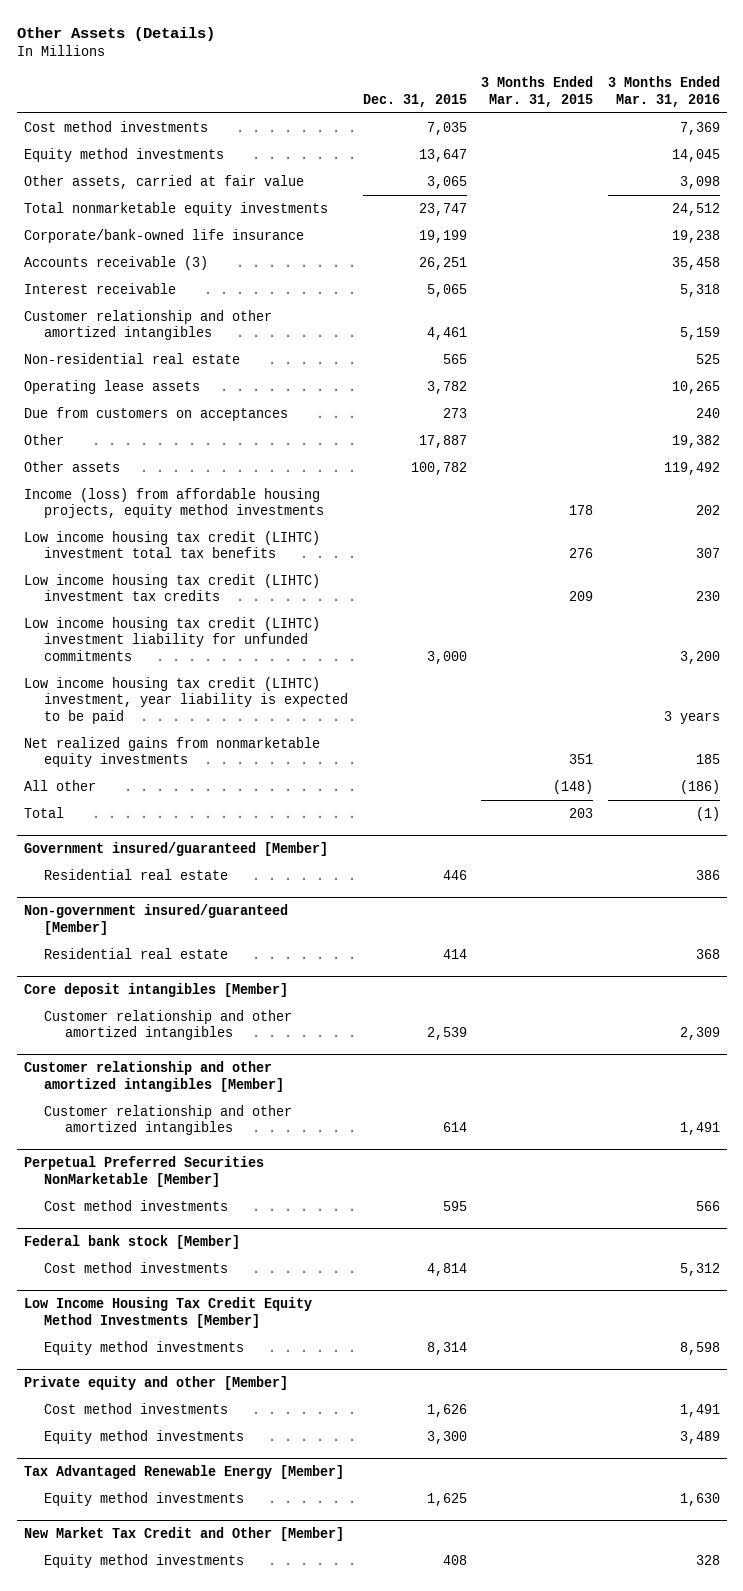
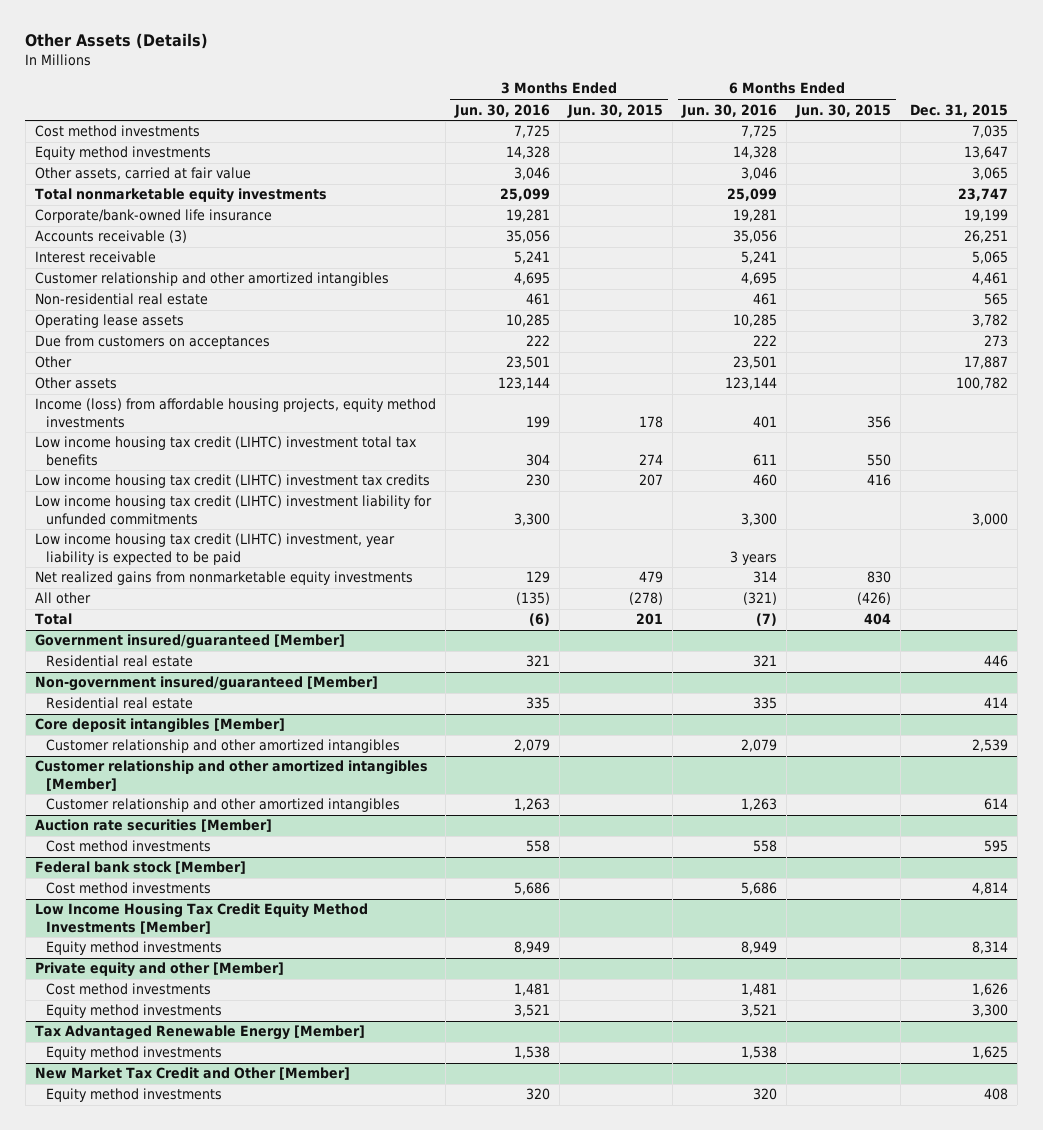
- | Dec. 31, 2015 | 3 Months Ended Mar. 31, 2015 | 3 Months Ended Mar. 31, 2016
+ | 3 Months Ended Jun. 30, 2016 | 3 Months Ended Jun. 30, 2015 | 6 Months Ended Jun. 30, 2016 | 6 Months Ended Jun. 30, 2015 | Dec. 31, 2015
- Perpetual Preferred Securities NonMarketable [Member]
+ Auction rate securities [Member]

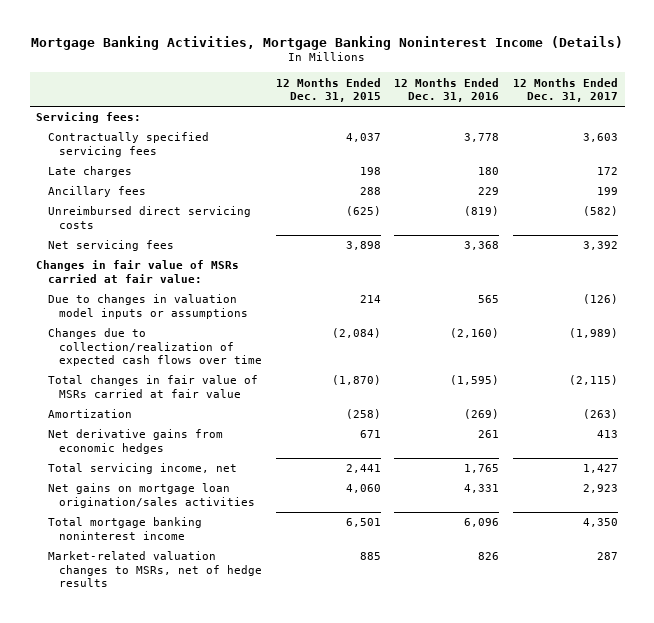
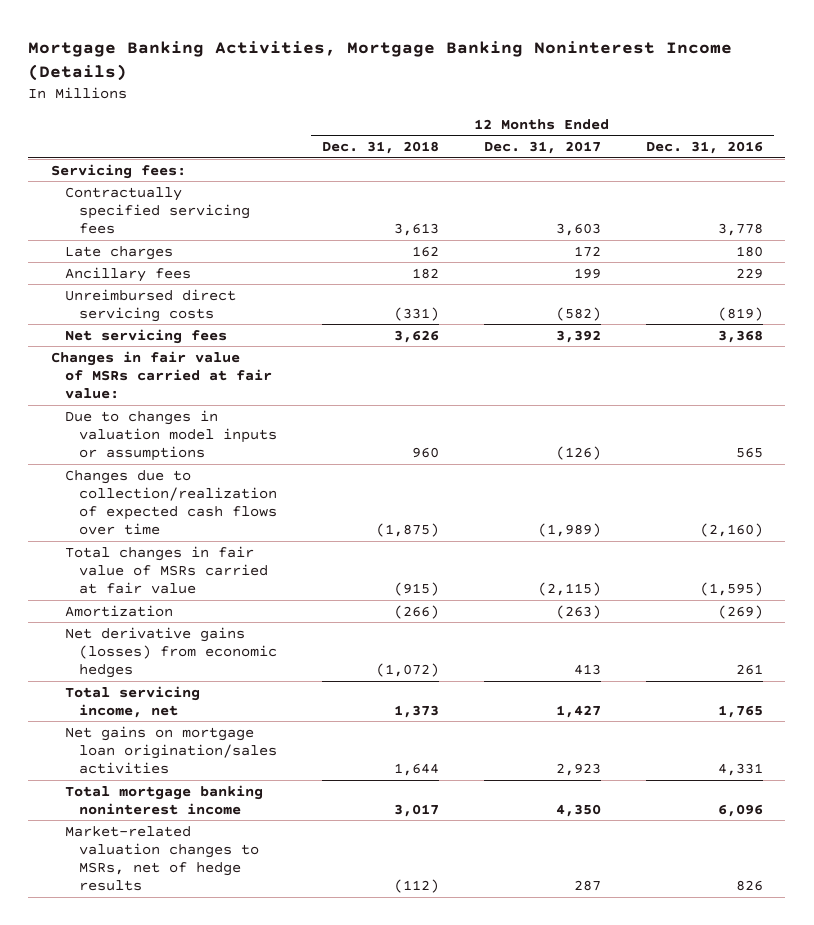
- | 12 Months Ended Dec. 31, 2015 | 12 Months Ended Dec. 31, 2016 | 12 Months Ended Dec. 31, 2017
+ | 12 Months Ended Dec. 31, 2018 | 12 Months Ended Dec. 31, 2017 | 12 Months Ended Dec. 31, 2016
- Net derivative gains from economic hedges | 671 | 261 | 413
+ Net derivative gains (losses) from economic hedges | (1,072) | 413 | 261

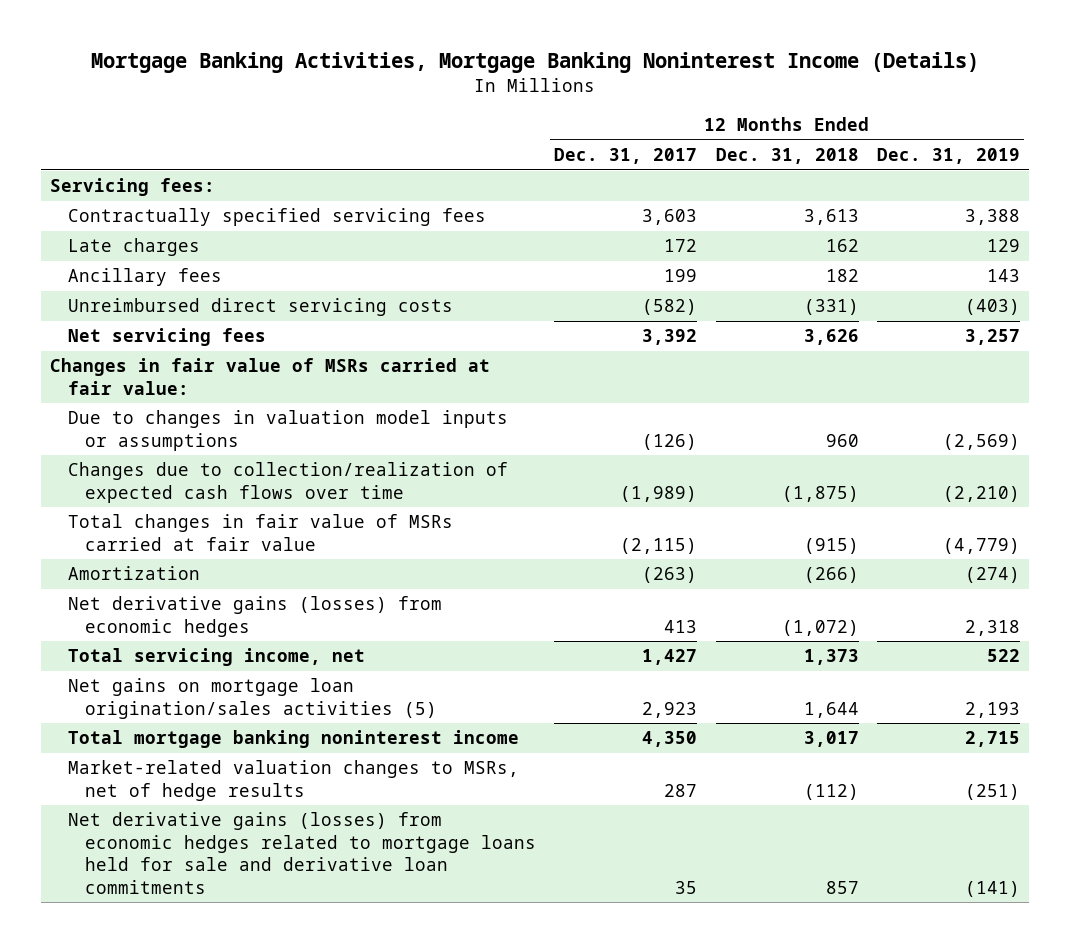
- | 12 Months Ended Dec. 31, 2018 | 12 Months Ended Dec. 31, 2017 | 12 Months Ended Dec. 31, 2016
+ | 12 Months Ended Dec. 31, 2017 | 12 Months Ended Dec. 31, 2018 | 12 Months Ended Dec. 31, 2019
- Net gains on mortgage loan origination/sales activities | 1,644 | 2,923 | 4,331
+ Net gains on mortgage loan origination/sales activities (5) | 2,923 | 1,644 | 2,193
+ Net derivative gains (losses) from economic hedges related to mortgage loans held for sale and derivative loan commitments | 35 | 857 | (141)

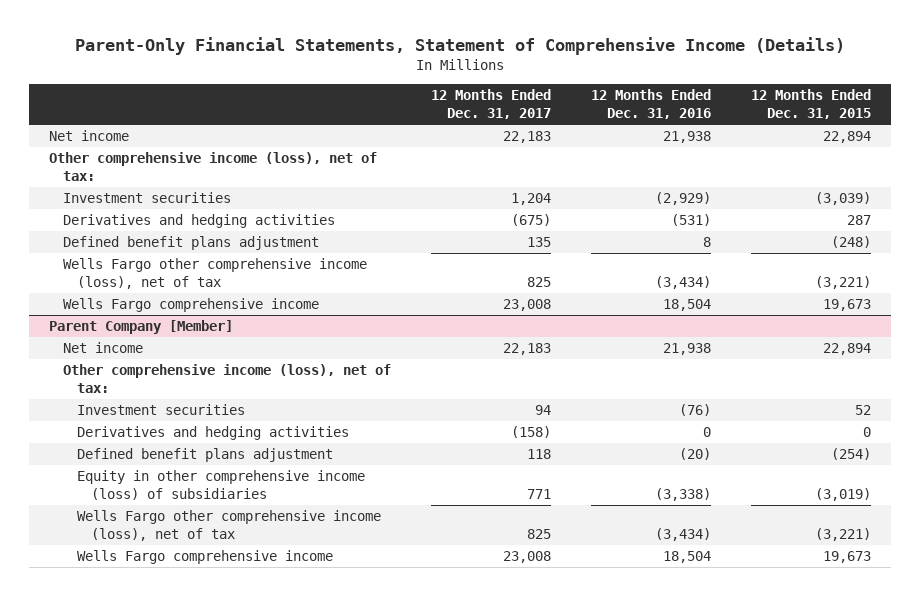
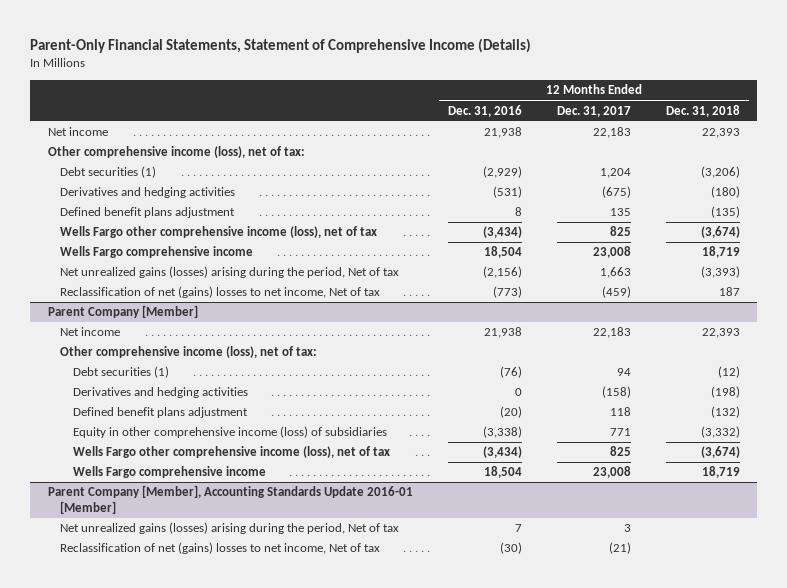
- | 12 Months Ended Dec. 31, 2017 | 12 Months Ended Dec. 31, 2016 | 12 Months Ended Dec. 31, 2015
+ | 12 Months Ended Dec. 31, 2016 | 12 Months Ended Dec. 31, 2017 | 12 Months Ended Dec. 31, 2018
- Investment securities | 1,204 | (2,929) | (3,039)
+ Debt securities (1) | (2,929) | 1,204 | (3,206)
+ Net unrealized gains (losses) arising during the period, Net of tax | (2,156) | 1,663 | (3,393)
+ Reclassification of net (gains) losses to net income, Net of tax | (773) | (459) | 187
@ Parent Company [Member]
- Investment securities | 94 | (76) | 52
+ Debt securities (1) | (76) | 94 | (12)
+ Parent Company [Member], Accounting Standards Update 2016-01 [Member]
+ Net unrealized gains (losses) arising during the period, Net of tax | 7 | 3 |
+ Reclassification of net (gains) losses to net income, Net of tax | (30) | (21) |

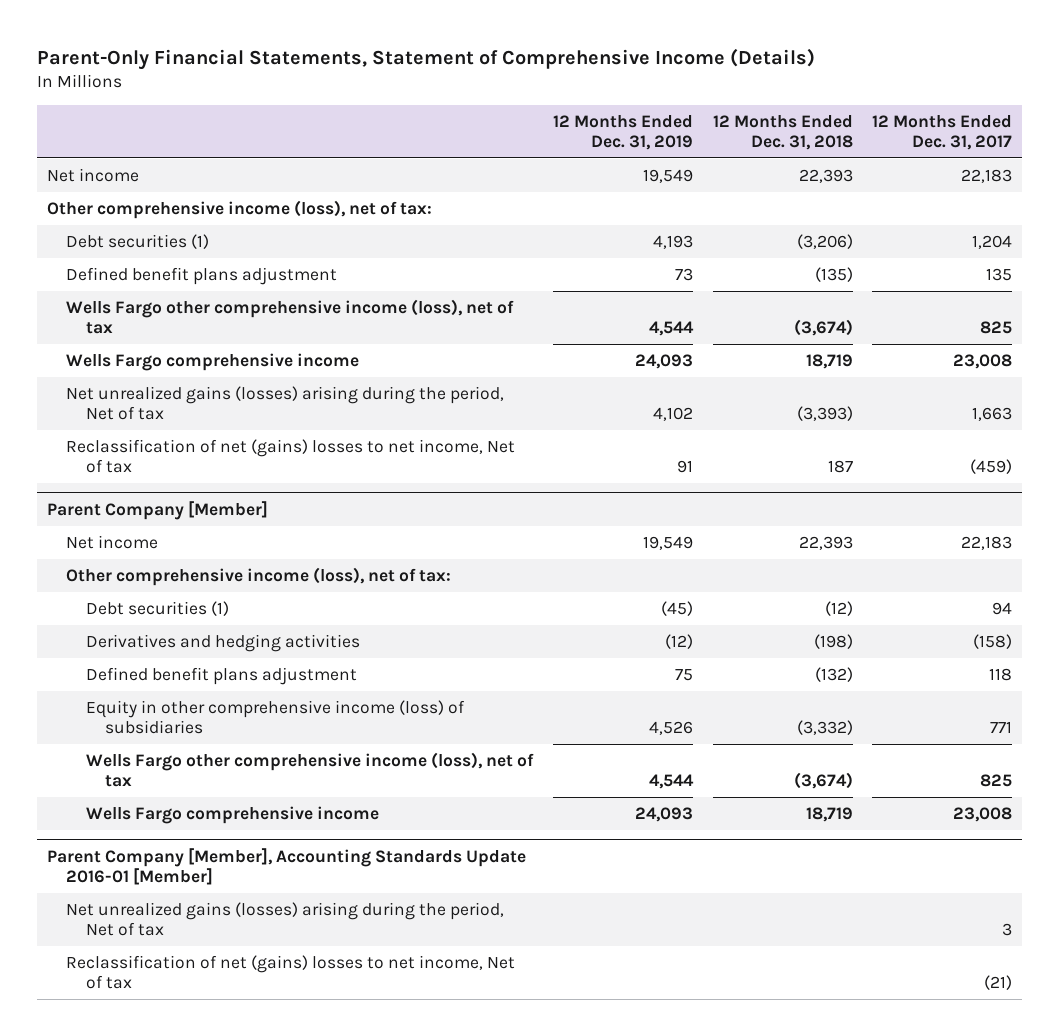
- | 12 Months Ended Dec. 31, 2016 | 12 Months Ended Dec. 31, 2017 | 12 Months Ended Dec. 31, 2018
+ | 12 Months Ended Dec. 31, 2019 | 12 Months Ended Dec. 31, 2018 | 12 Months Ended Dec. 31, 2017
- Derivatives and hedging activities | (531) | (675) | (180)

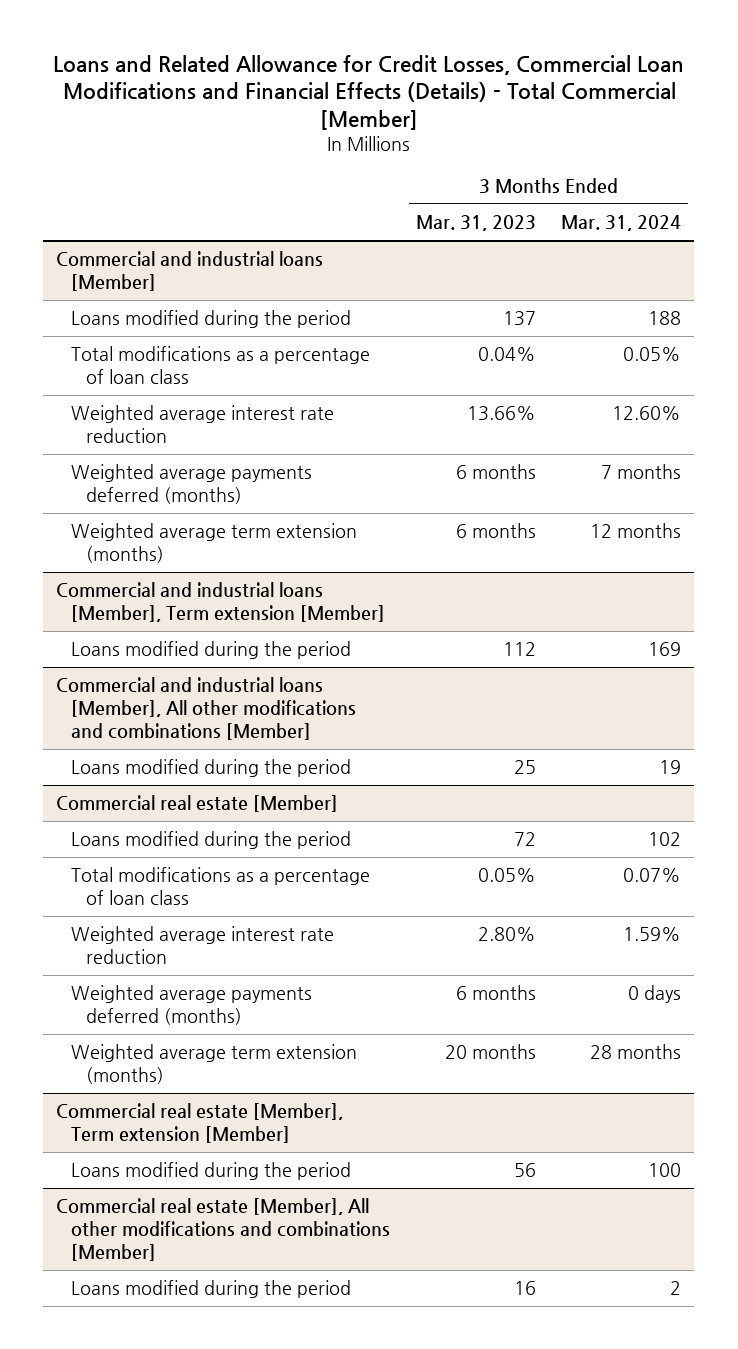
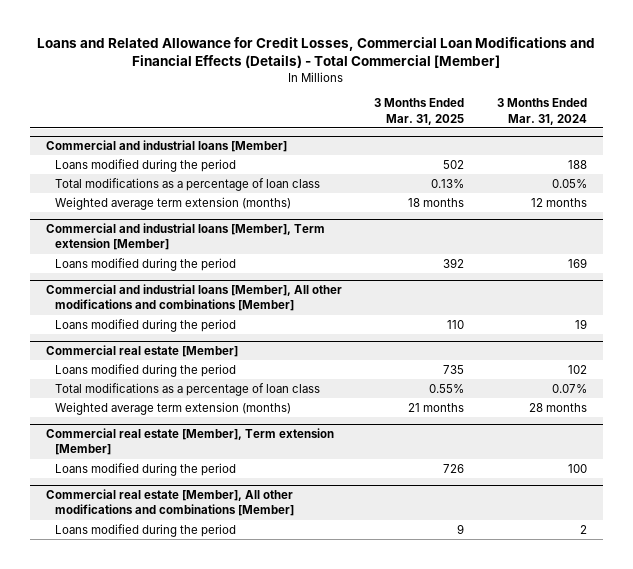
- | 3 Months Ended Mar. 31, 2023 | 3 Months Ended Mar. 31, 2024
+ | 3 Months Ended Mar. 31, 2025 | 3 Months Ended Mar. 31, 2024
@ Commercial and industrial loans [Member]
- Weighted average interest rate reduction | 13.66% | 12.60%
- Weighted average payments deferred (months) | 6 months | 7 months
@ Commercial real estate [Member]
- Weighted average interest rate reduction | 2.80% | 1.59%
- Weighted average payments deferred (months) | 6 months | 0 days

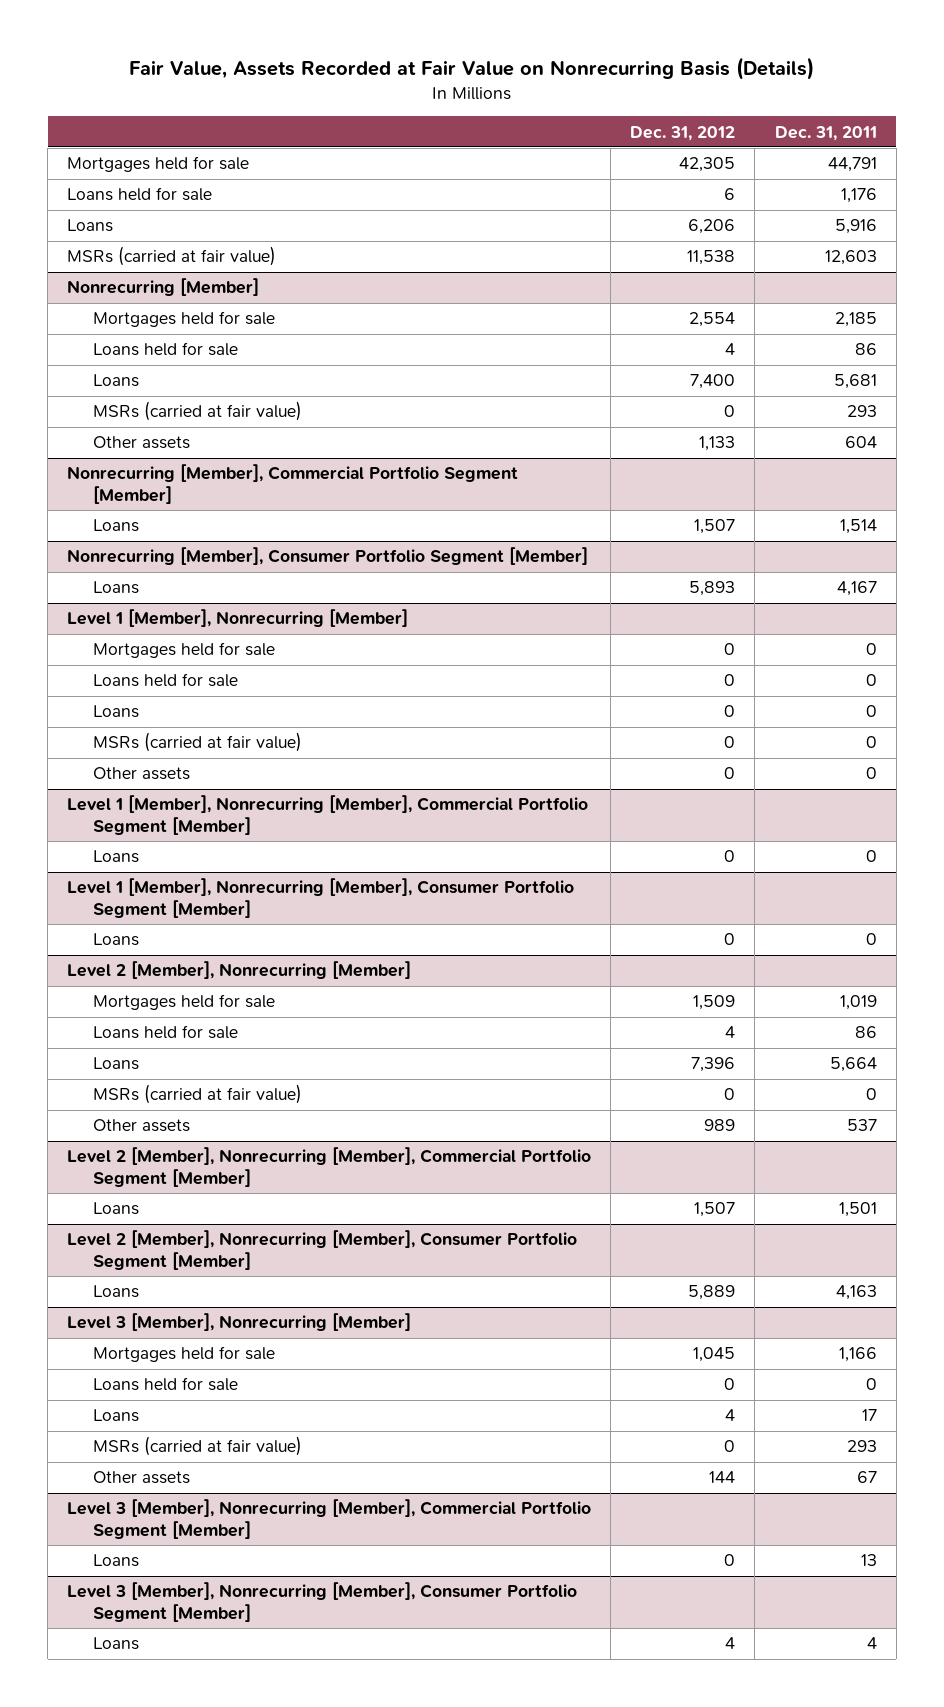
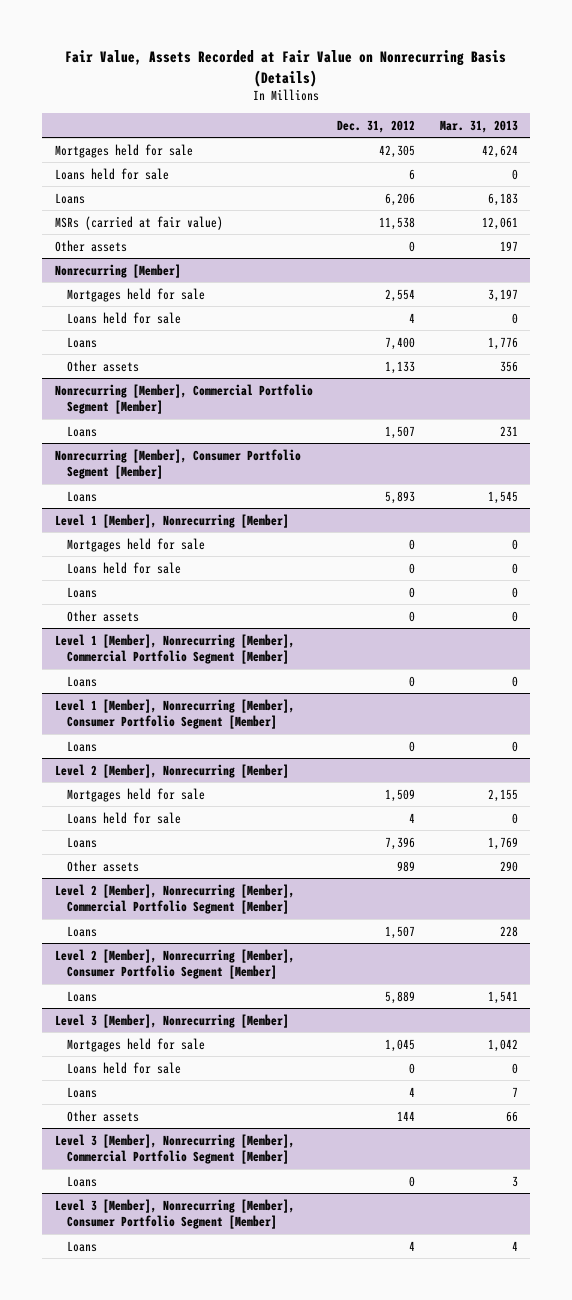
- | Dec. 31, 2012 | Dec. 31, 2011
+ | Dec. 31, 2012 | Mar. 31, 2013
+ Other assets | 0 | 197
@ Nonrecurring [Member]
- MSRs (carried at fair value) | 0 | 293
@ Level 1 [Member], Nonrecurring [Member]
- MSRs (carried at fair value) | 0 | 0
@ Level 2 [Member], Nonrecurring [Member]
- MSRs (carried at fair value) | 0 | 0
@ Level 3 [Member], Nonrecurring [Member]
- MSRs (carried at fair value) | 0 | 293

